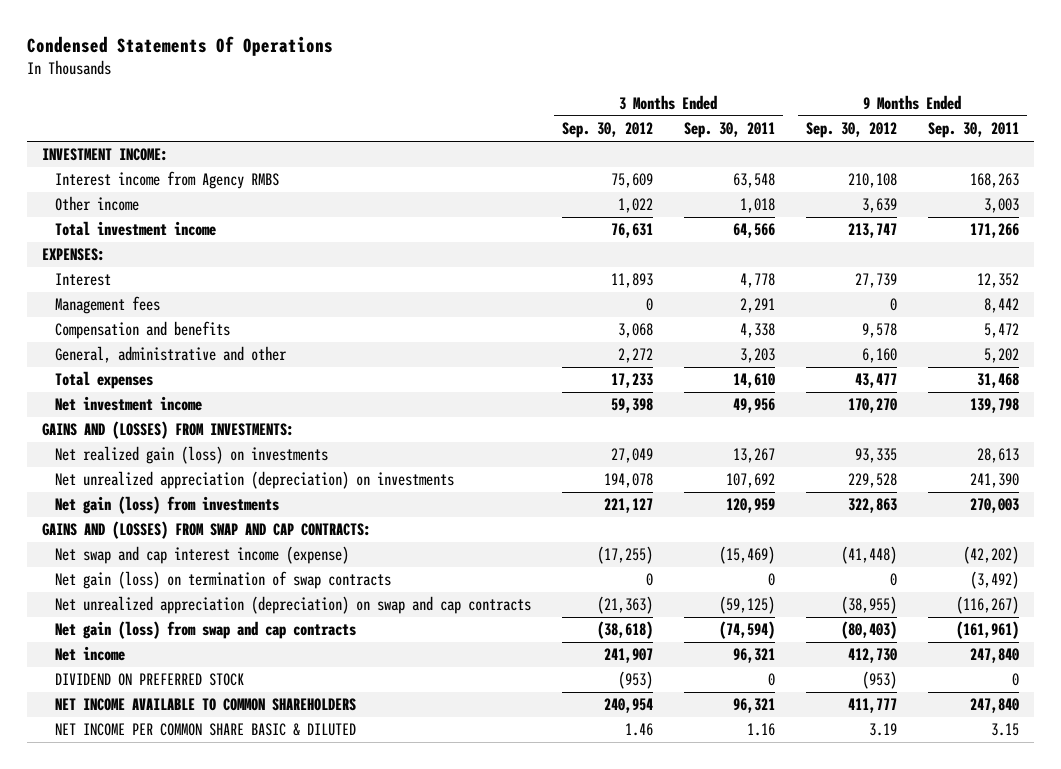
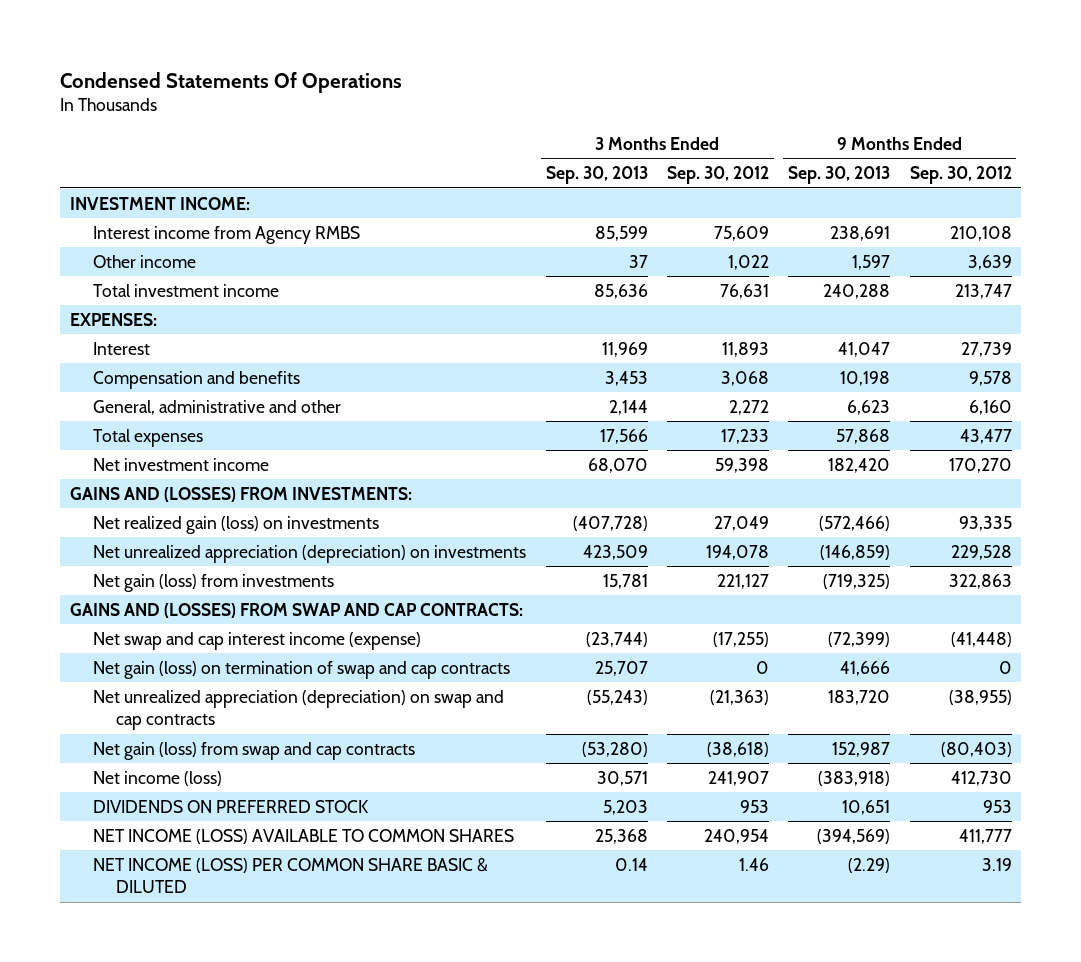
- | 3 Months Ended Sep. 30, 2012 | 3 Months Ended Sep. 30, 2011 | 9 Months Ended Sep. 30, 2012 | 9 Months Ended Sep. 30, 2011
+ | 3 Months Ended Sep. 30, 2013 | 3 Months Ended Sep. 30, 2012 | 9 Months Ended Sep. 30, 2013 | 9 Months Ended Sep. 30, 2012
- Management fees | 0 | 2,291 | 0 | 8,442
- Net gain (loss) on termination of swap contracts | 0 | 0 | 0 | (3,492)
+ Net gain (loss) on termination of swap and cap contracts | 25,707 | 0 | 41,666 | 0
- Net income | 241,907 | 96,321 | 412,730 | 247,840
- DIVIDEND ON PREFERRED STOCK | (953) | 0 | (953) | 0
- NET INCOME AVAILABLE TO COMMON SHAREHOLDERS | 240,954 | 96,321 | 411,777 | 247,840
- NET INCOME PER COMMON SHARE BASIC & DILUTED | 1.46 | 1.16 | 3.19 | 3.15
+ Net income (loss) | 30,571 | 241,907 | (383,918) | 412,730
+ DIVIDENDS ON PREFERRED STOCK | 5,203 | 953 | 10,651 | 953
+ NET INCOME (LOSS) AVAILABLE TO COMMON SHARES | 25,368 | 240,954 | (394,569) | 411,777
+ NET INCOME (LOSS) PER COMMON SHARE BASIC & DILUTED | 0.14 | 1.46 | (2.29) | 3.19

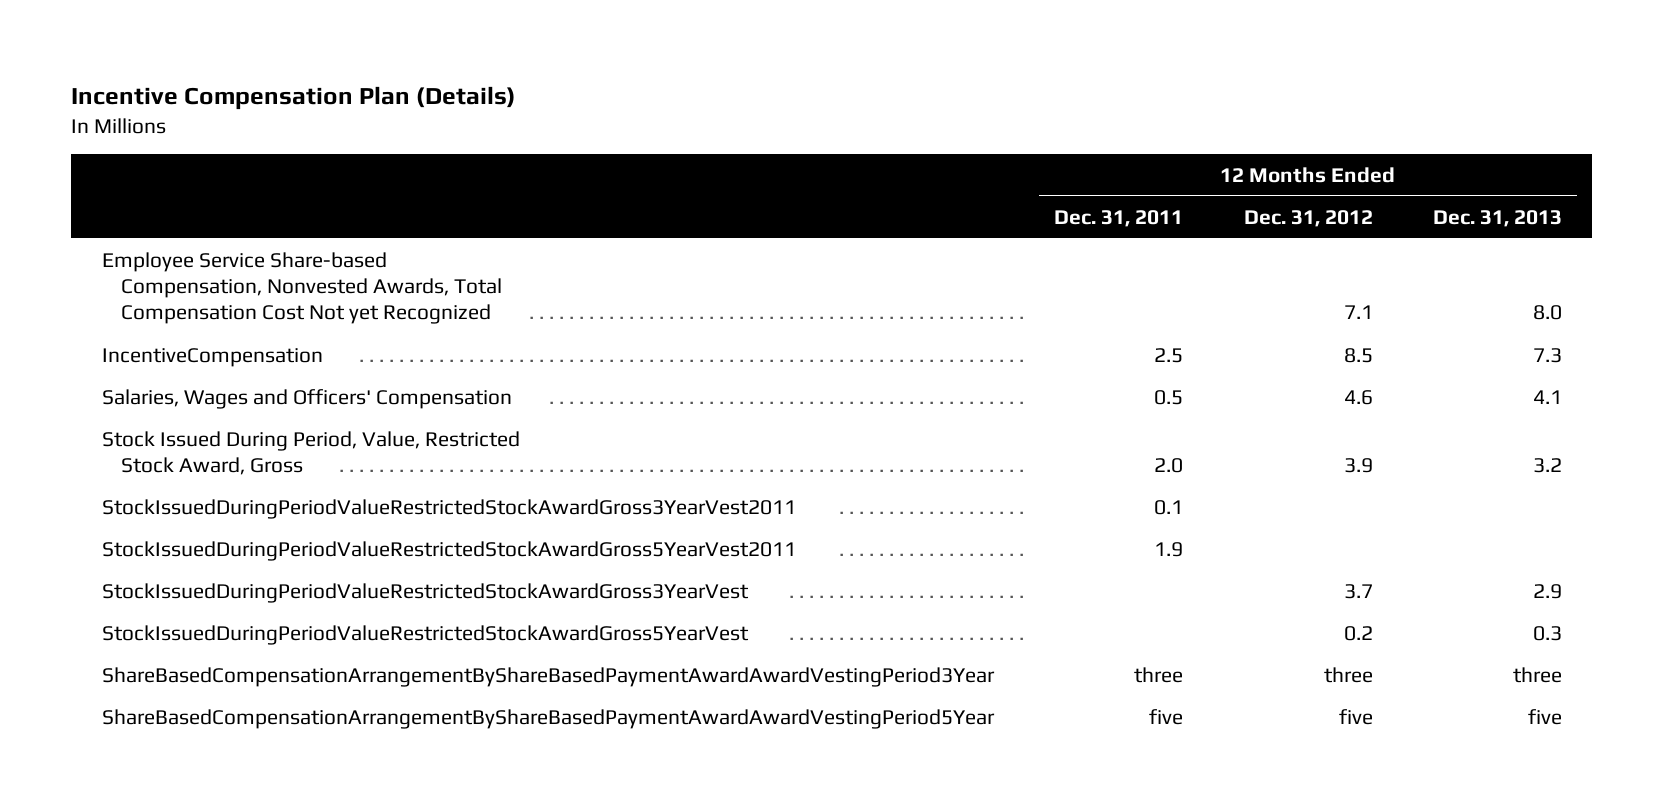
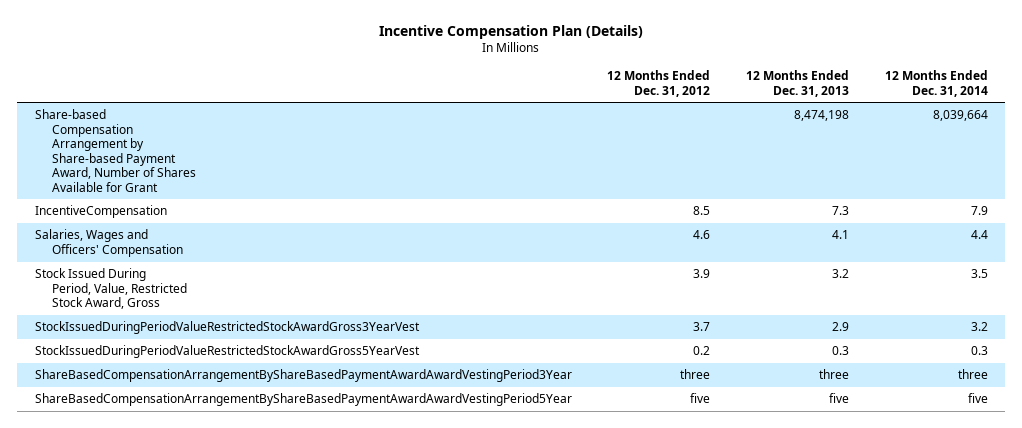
- | 12 Months Ended Dec. 31, 2011 | 12 Months Ended Dec. 31, 2012 | 12 Months Ended Dec. 31, 2013
+ | 12 Months Ended Dec. 31, 2012 | 12 Months Ended Dec. 31, 2013 | 12 Months Ended Dec. 31, 2014
- Employee Service Share-based Compensation, Nonvested Awards, Total Compensation Cost Not yet Recognized | | 7.1 | 8.0
+ Share-based Compensation Arrangement by Share-based Payment Award, Number of Shares Available for Grant | | 8,474,198 | 8,039,664
- StockIssuedDuringPeriodValueRestrictedStockAwardGross3YearVest2011 | 0.1 | |
- StockIssuedDuringPeriodValueRestrictedStockAwardGross5YearVest2011 | 1.9 | |

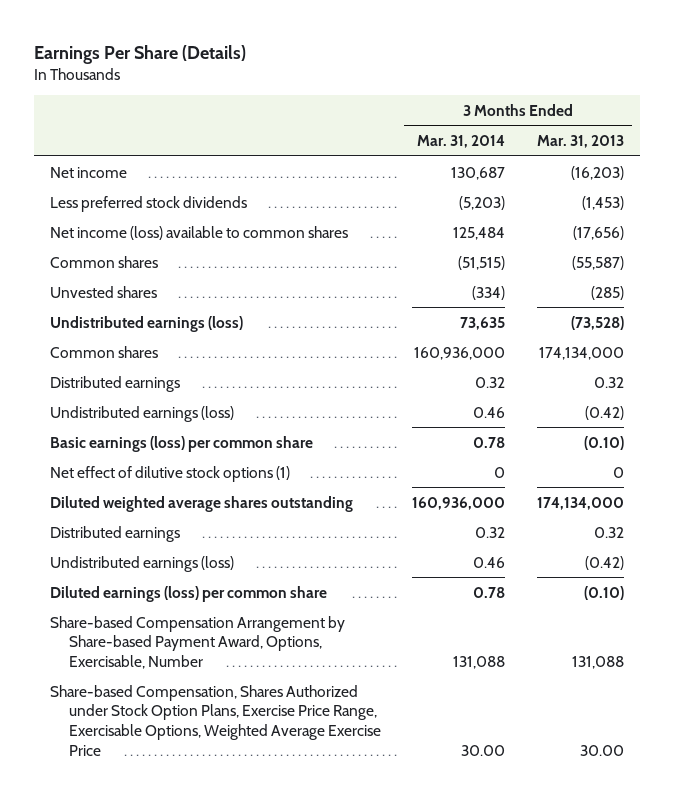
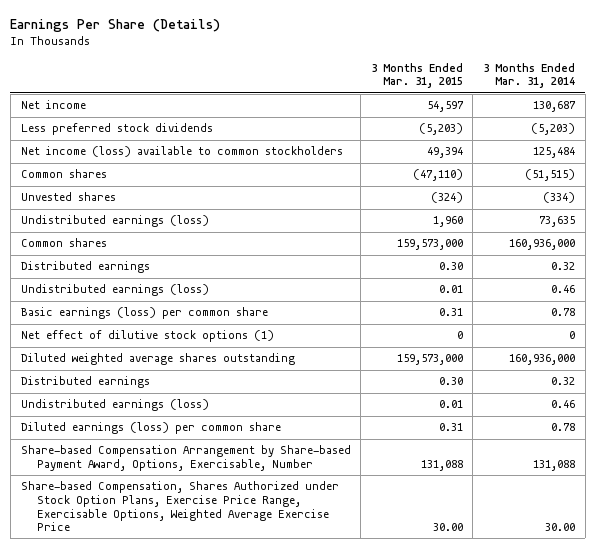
- | 3 Months Ended Mar. 31, 2014 | 3 Months Ended Mar. 31, 2013
+ | 3 Months Ended Mar. 31, 2015 | 3 Months Ended Mar. 31, 2014
- Net income (loss) available to common shares | 125,484 | (17,656)
+ Net income (loss) available to common stockholders | 49,394 | 125,484

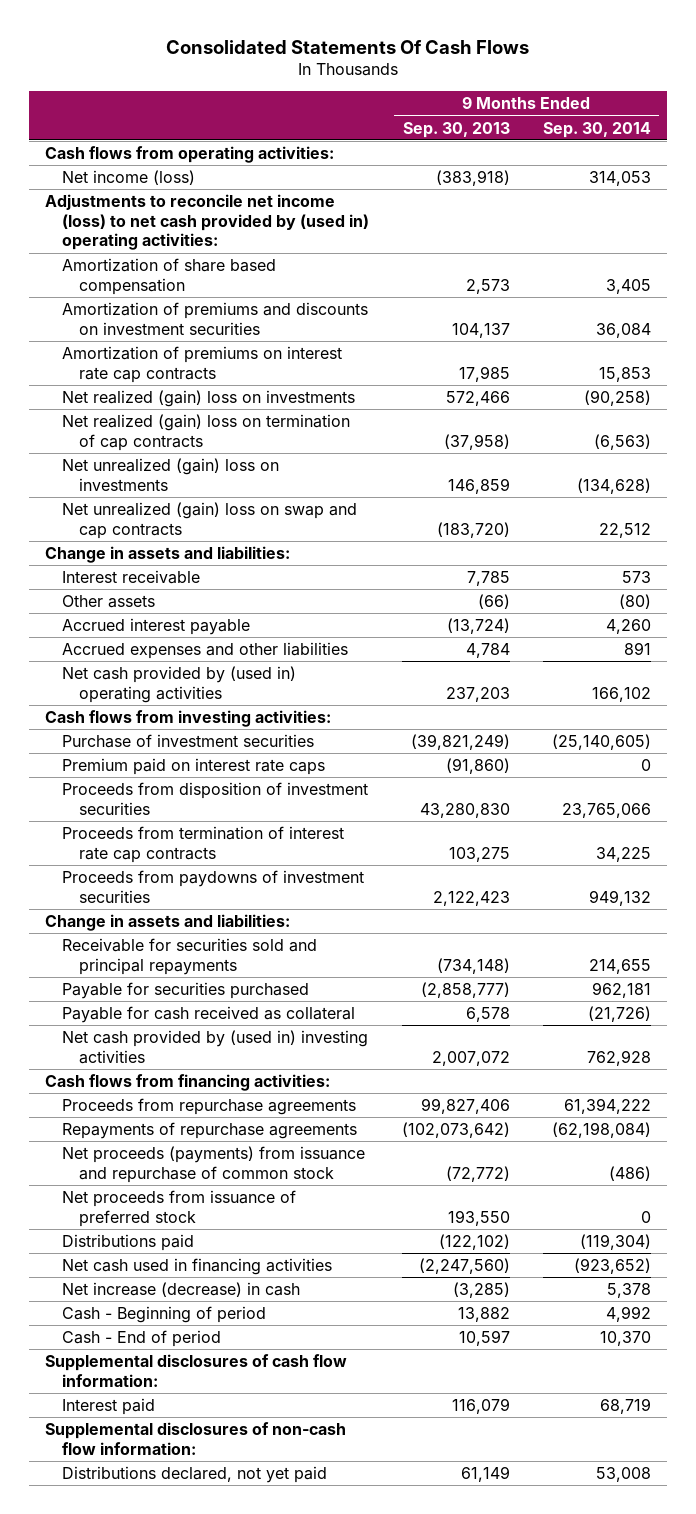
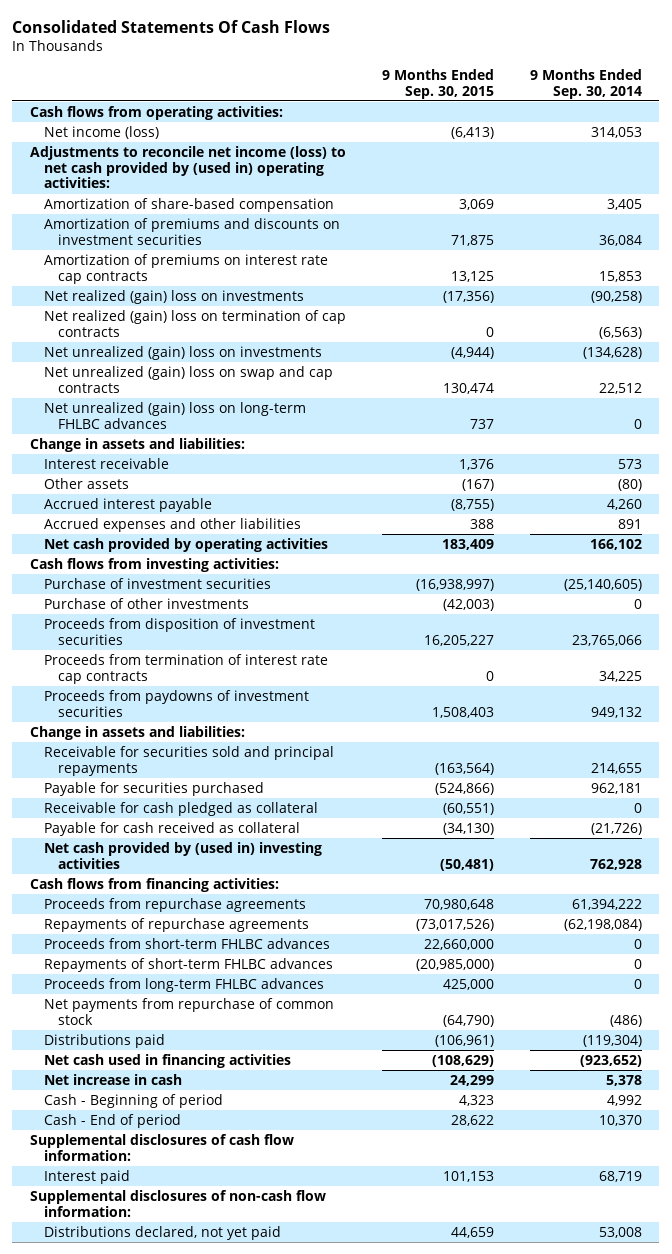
- | 9 Months Ended Sep. 30, 2013 | 9 Months Ended Sep. 30, 2014
+ | 9 Months Ended Sep. 30, 2015 | 9 Months Ended Sep. 30, 2014
- Amortization of share based compensation | 2,573 | 3,405
+ Amortization of share-based compensation | 3,069 | 3,405
+ Net unrealized (gain) loss on long-term FHLBC advances | 737 | 0
- Net cash provided by (used in) operating activities | 237,203 | 166,102
+ Net cash provided by operating activities | 183,409 | 166,102
- Premium paid on interest rate caps | (91,860) | 0
+ Purchase of other investments | (42,003) | 0
+ Receivable for cash pledged as collateral | (60,551) | 0
- Net proceeds (payments) from issuance and repurchase of common stock | (72,772) | (486)
- Net proceeds from issuance of preferred stock | 193,550 | 0
+ Proceeds from short-term FHLBC advances | 22,660,000 | 0
+ Repayments of short-term FHLBC advances | (20,985,000) | 0
+ Proceeds from long-term FHLBC advances | 425,000 | 0
+ Net payments from repurchase of common stock | (64,790) | (486)
- Net increase (decrease) in cash | (3,285) | 5,378
+ Net increase in cash | 24,299 | 5,378

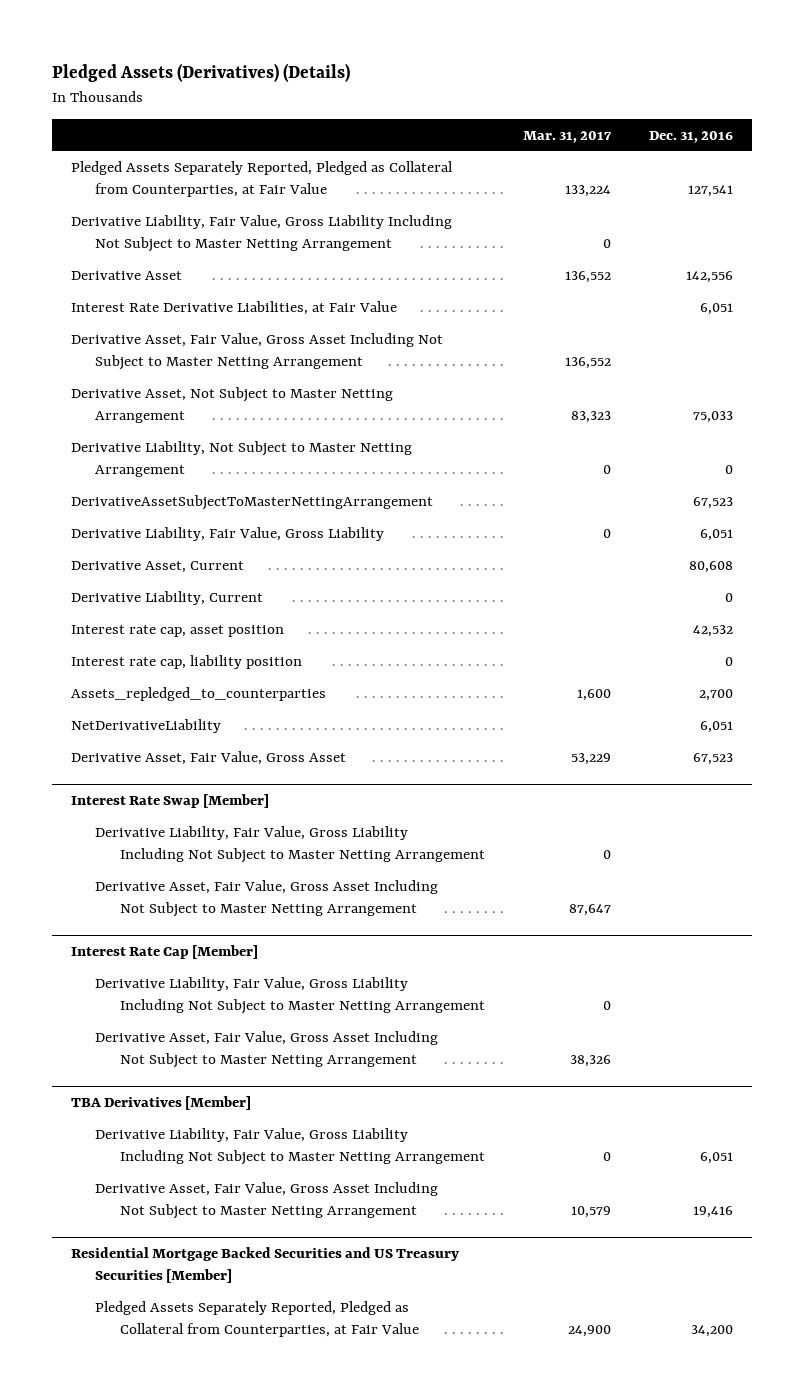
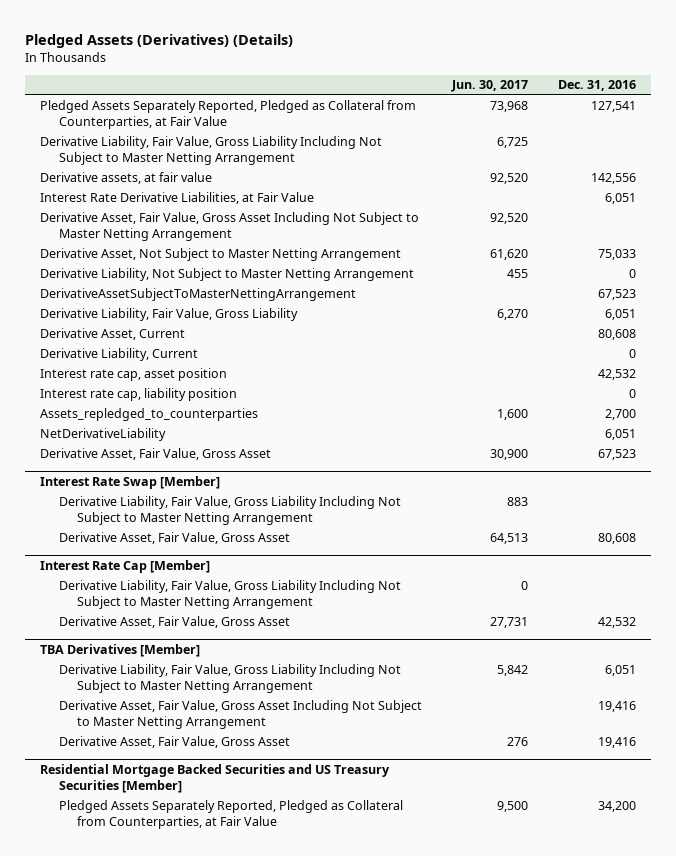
- | Mar. 31, 2017 | Dec. 31, 2016
+ | Jun. 30, 2017 | Dec. 31, 2016
- Derivative Asset | 136,552 | 142,556
+ Derivative assets, at fair value | 92,520 | 142,556
@ Interest Rate Swap [Member]
- Derivative Asset, Fair Value, Gross Asset Including Not Subject to Master Netting Arrangement | 87,647 |
+ Derivative Asset, Fair Value, Gross Asset | 64,513 | 80,608
@ Interest Rate Cap [Member]
- Derivative Asset, Fair Value, Gross Asset Including Not Subject to Master Netting Arrangement | 38,326 |
+ Derivative Asset, Fair Value, Gross Asset | 27,731 | 42,532
@ TBA Derivatives [Member]
+ Derivative Asset, Fair Value, Gross Asset | 276 | 19,416

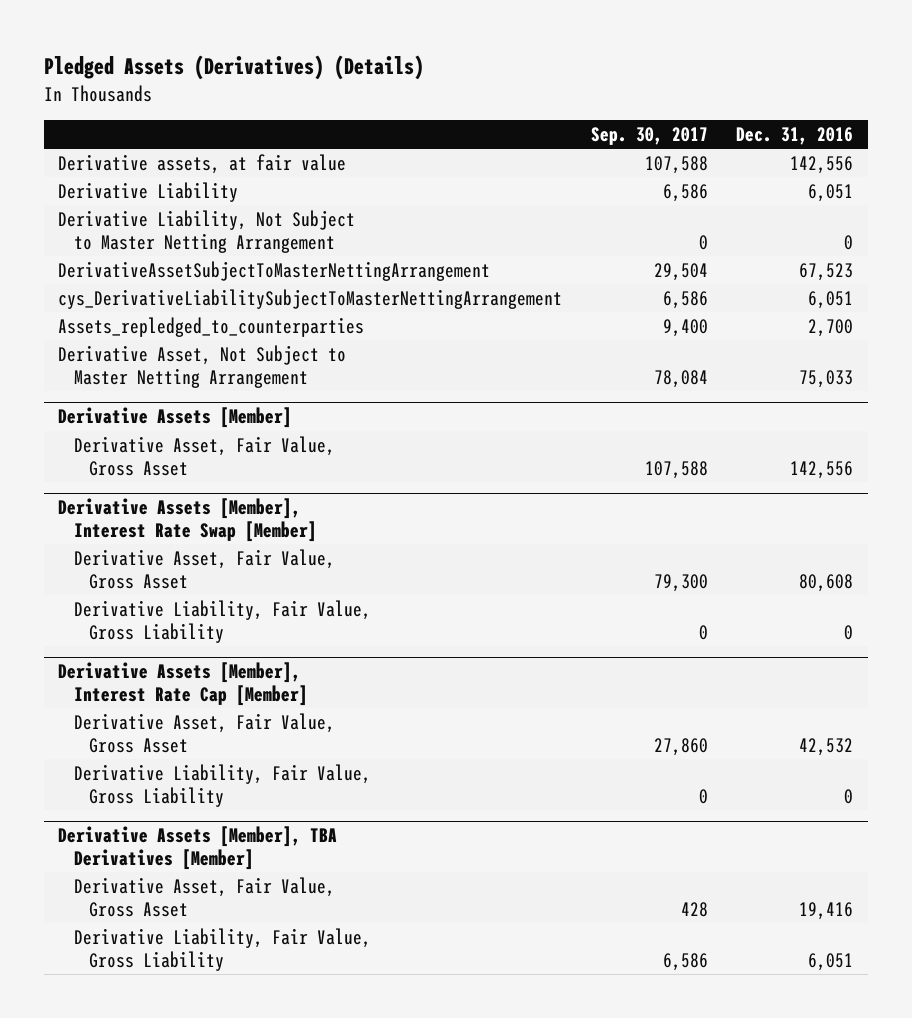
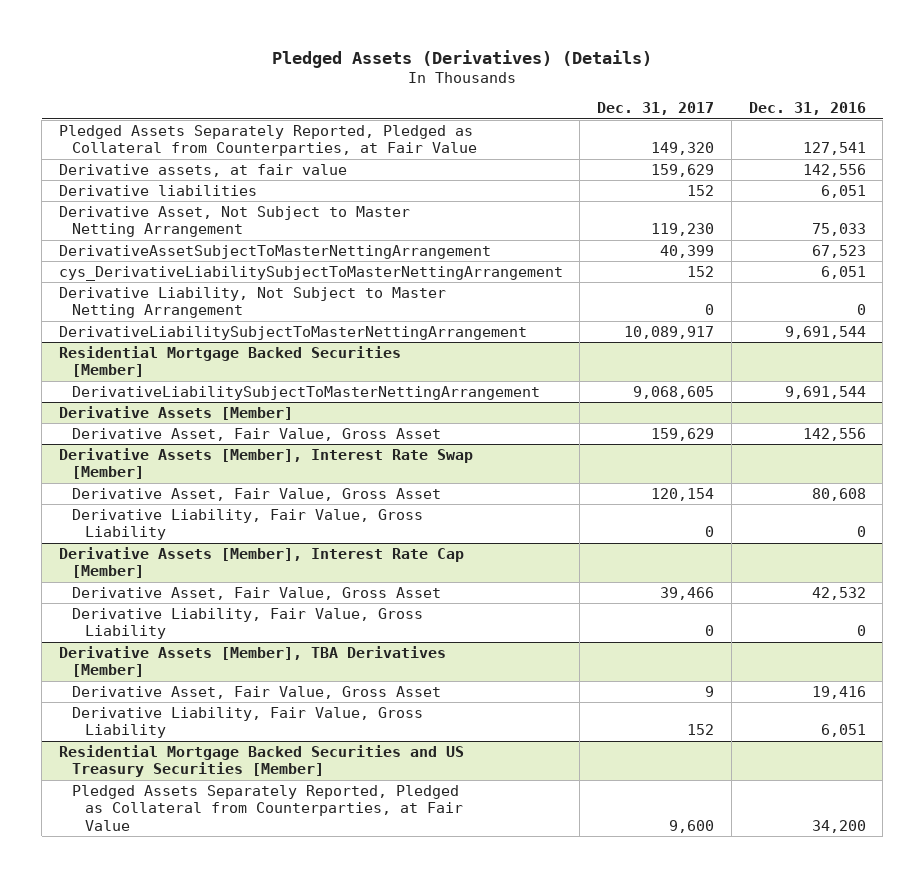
- | Sep. 30, 2017 | Dec. 31, 2016
+ | Dec. 31, 2017 | Dec. 31, 2016
+ Pledged Assets Separately Reported, Pledged as Collateral from Counterparties, at Fair Value | 149,320 | 127,541
- Derivative Liability | 6,586 | 6,051
+ Derivative liabilities | 152 | 6,051
moved up: Derivative Asset, Not Subject to Master Netting Arrangement | 119,230 | 75,033
- Assets_repledged_to_counterparties | 9,400 | 2,700
moved down: Derivative Liability, Not Subject to Master Netting Arrangement | 0 | 0
+ DerivativeLiabilitySubjectToMasterNettingArrangement | 10,089,917 | 9,691,544
+ Residential Mortgage Backed Securities [Member]
+ DerivativeLiabilitySubjectToMasterNettingArrangement | 9,068,605 | 9,691,544
+ Residential Mortgage Backed Securities and US Treasury Securities [Member]
+ Pledged Assets Separately Reported, Pledged as Collateral from Counterparties, at Fair Value | 9,600 | 34,200

